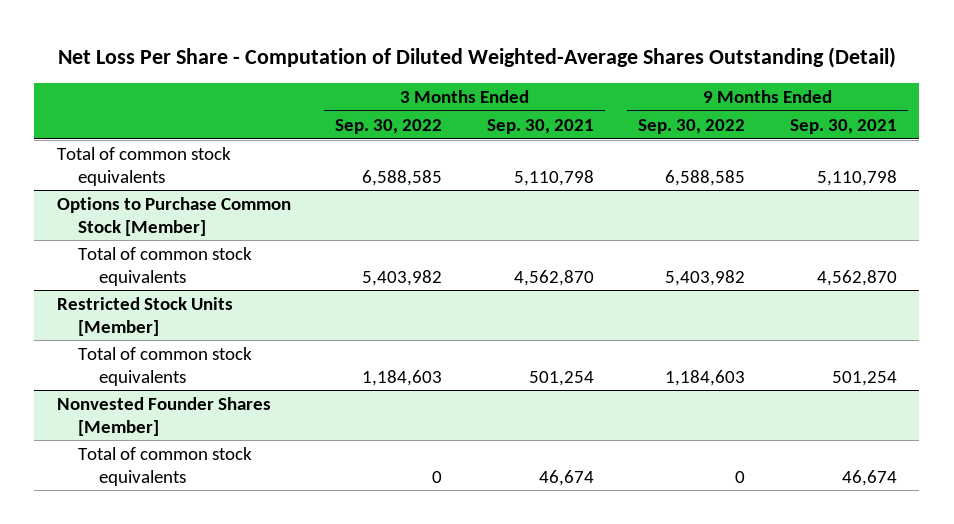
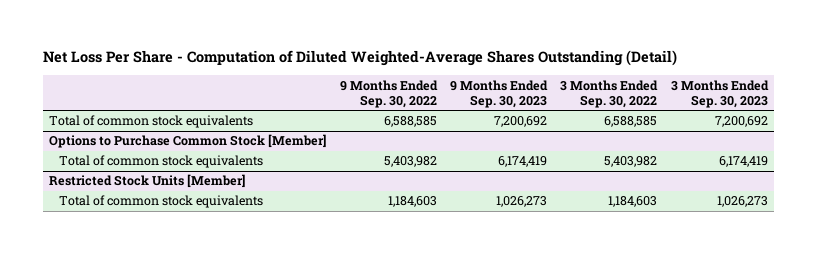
- | 3 Months Ended Sep. 30, 2022 | 3 Months Ended Sep. 30, 2021 | 9 Months Ended Sep. 30, 2022 | 9 Months Ended Sep. 30, 2021
+ | 9 Months Ended Sep. 30, 2022 | 9 Months Ended Sep. 30, 2023 | 3 Months Ended Sep. 30, 2022 | 3 Months Ended Sep. 30, 2023
- Nonvested Founder Shares [Member]
- Total of common stock equivalents | 0 | 46,674 | 0 | 46,674

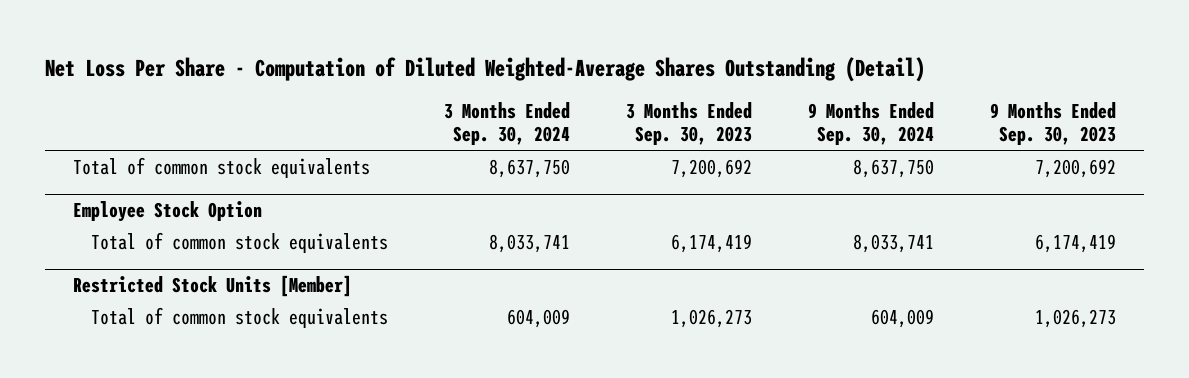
- | 9 Months Ended Sep. 30, 2022 | 9 Months Ended Sep. 30, 2023 | 3 Months Ended Sep. 30, 2022 | 3 Months Ended Sep. 30, 2023
+ | 3 Months Ended Sep. 30, 2024 | 3 Months Ended Sep. 30, 2023 | 9 Months Ended Sep. 30, 2024 | 9 Months Ended Sep. 30, 2023
- Options to Purchase Common Stock [Member]
+ Employee Stock Option

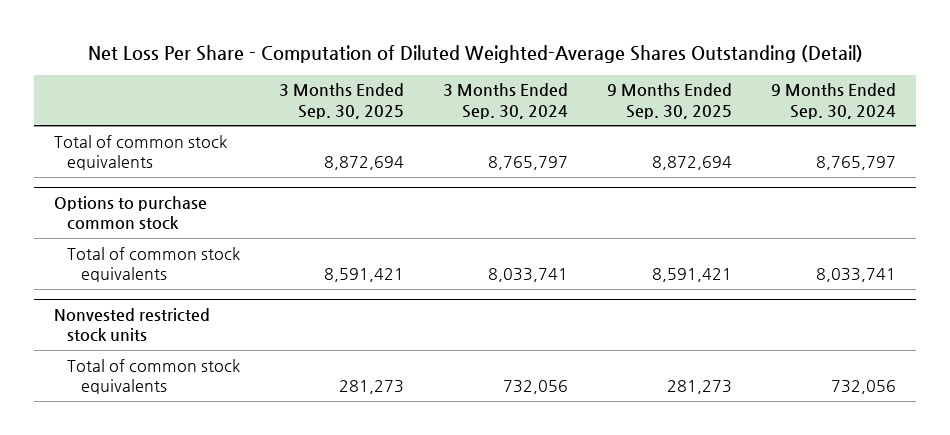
- | 3 Months Ended Sep. 30, 2024 | 3 Months Ended Sep. 30, 2023 | 9 Months Ended Sep. 30, 2024 | 9 Months Ended Sep. 30, 2023
+ | 3 Months Ended Sep. 30, 2025 | 3 Months Ended Sep. 30, 2024 | 9 Months Ended Sep. 30, 2025 | 9 Months Ended Sep. 30, 2024
- Total of common stock equivalents | 8,637,750 | 7,200,692 | 8,637,750 | 7,200,692
- Employee Stock Option
+ Total of common stock equivalents | 8,872,694 | 8,765,797 | 8,872,694 | 8,765,797
+ Options to purchase common stock
- Restricted Stock Units [Member]
- Total of common stock equivalents | 604,009 | 1,026,273 | 604,009 | 1,026,273
+ Nonvested restricted stock units
+ Total of common stock equivalents | 281,273 | 732,056 | 281,273 | 732,056

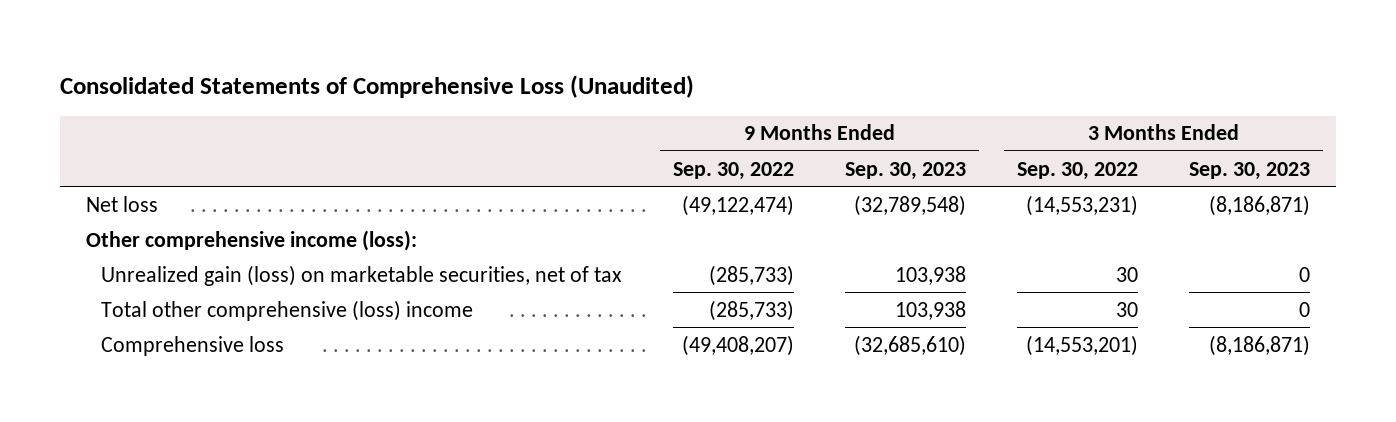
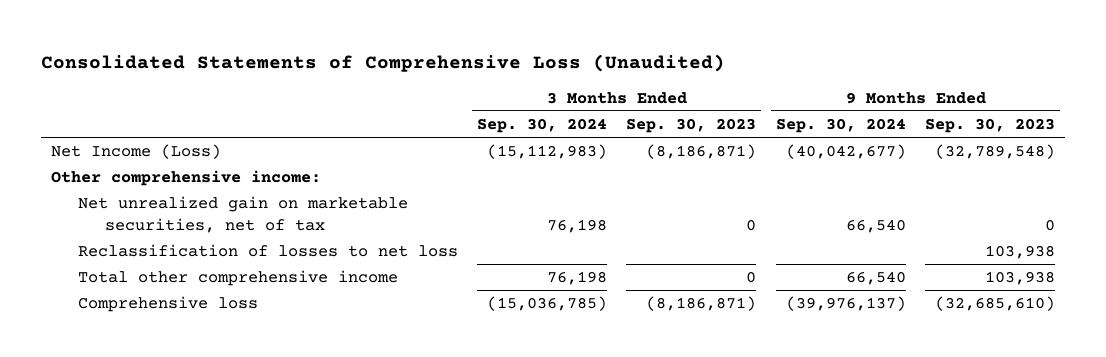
- | 9 Months Ended Sep. 30, 2022 | 9 Months Ended Sep. 30, 2023 | 3 Months Ended Sep. 30, 2022 | 3 Months Ended Sep. 30, 2023
+ | 3 Months Ended Sep. 30, 2024 | 3 Months Ended Sep. 30, 2023 | 9 Months Ended Sep. 30, 2024 | 9 Months Ended Sep. 30, 2023
- Net loss | (49,122,474) | (32,789,548) | (14,553,231) | (8,186,871)
- Other comprehensive income (loss):
- Unrealized gain (loss) on marketable securities, net of tax | (285,733) | 103,938 | 30 | 0
- Total other comprehensive (loss) income | (285,733) | 103,938 | 30 | 0
+ Net Income (Loss) | (15,112,983) | (8,186,871) | (40,042,677) | (32,789,548)
+ Other comprehensive income:
+ Net unrealized gain on marketable securities, net of tax | 76,198 | 0 | 66,540 | 0
+ Reclassification of losses to net loss | | | | 103,938
+ Total other comprehensive income | 76,198 | 0 | 66,540 | 103,938

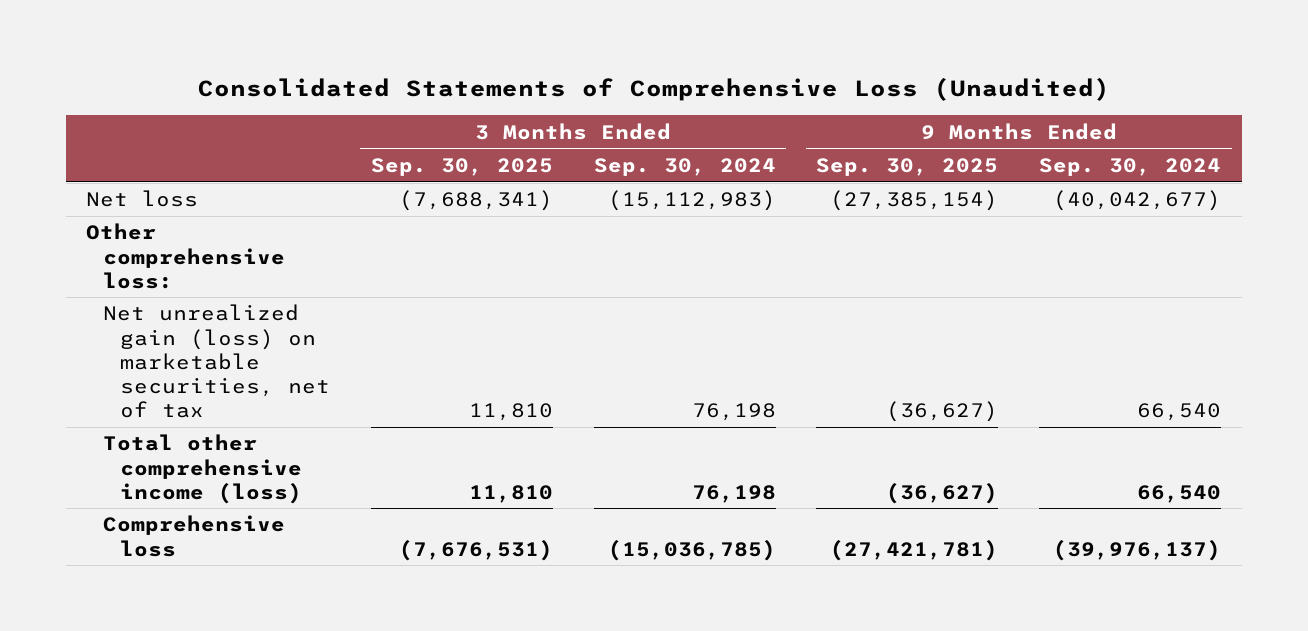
- | 3 Months Ended Sep. 30, 2024 | 3 Months Ended Sep. 30, 2023 | 9 Months Ended Sep. 30, 2024 | 9 Months Ended Sep. 30, 2023
+ | 3 Months Ended Sep. 30, 2025 | 3 Months Ended Sep. 30, 2024 | 9 Months Ended Sep. 30, 2025 | 9 Months Ended Sep. 30, 2024
- Net Income (Loss) | (15,112,983) | (8,186,871) | (40,042,677) | (32,789,548)
- Other comprehensive income:
- Net unrealized gain on marketable securities, net of tax | 76,198 | 0 | 66,540 | 0
- Reclassification of losses to net loss | | | | 103,938
- Total other comprehensive income | 76,198 | 0 | 66,540 | 103,938
+ Net loss | (7,688,341) | (15,112,983) | (27,385,154) | (40,042,677)
+ Other comprehensive loss:
+ Net unrealized gain (loss) on marketable securities, net of tax | 11,810 | 76,198 | (36,627) | 66,540
+ Total other comprehensive income (loss) | 11,810 | 76,198 | (36,627) | 66,540

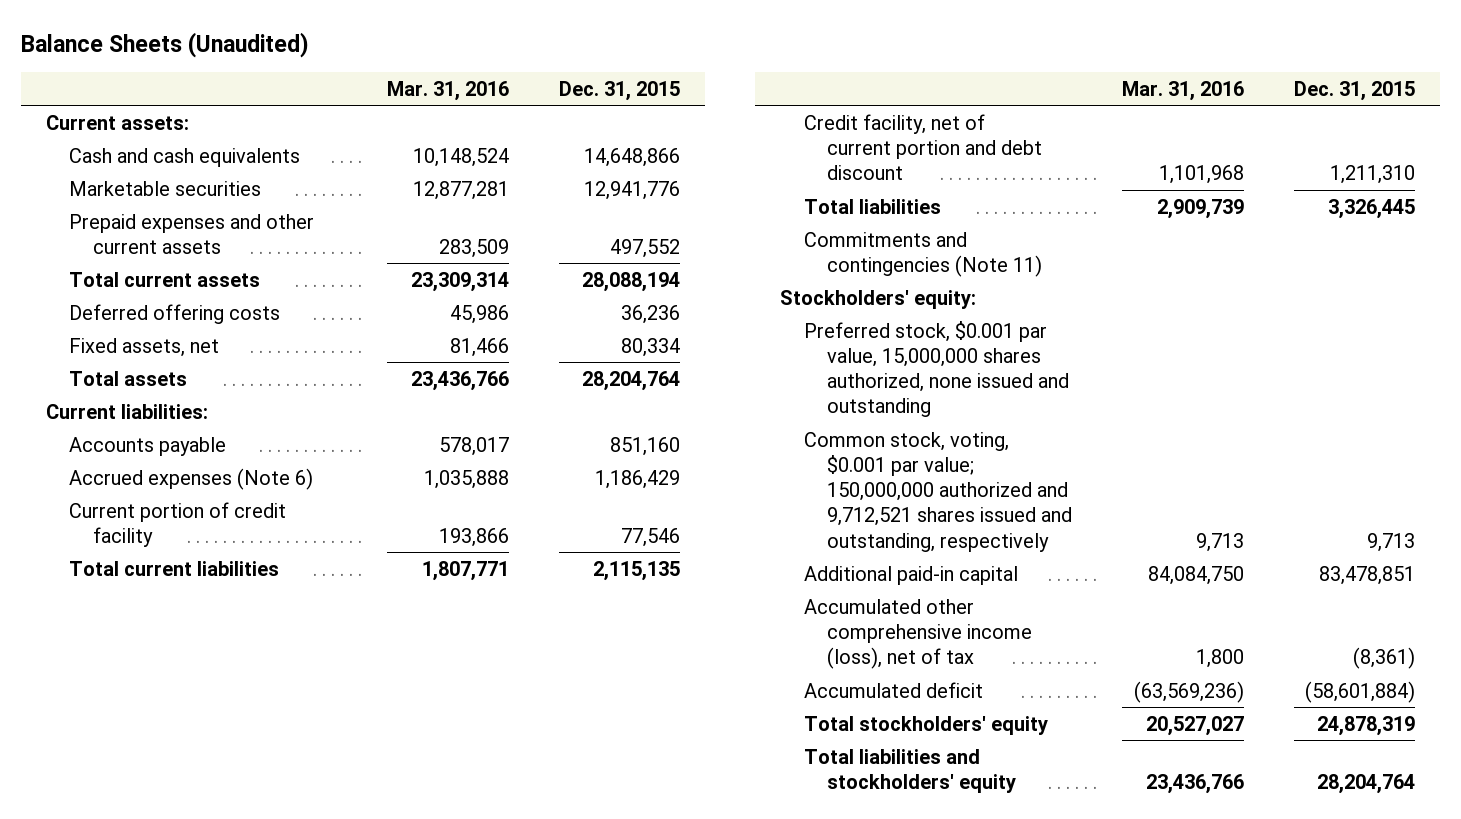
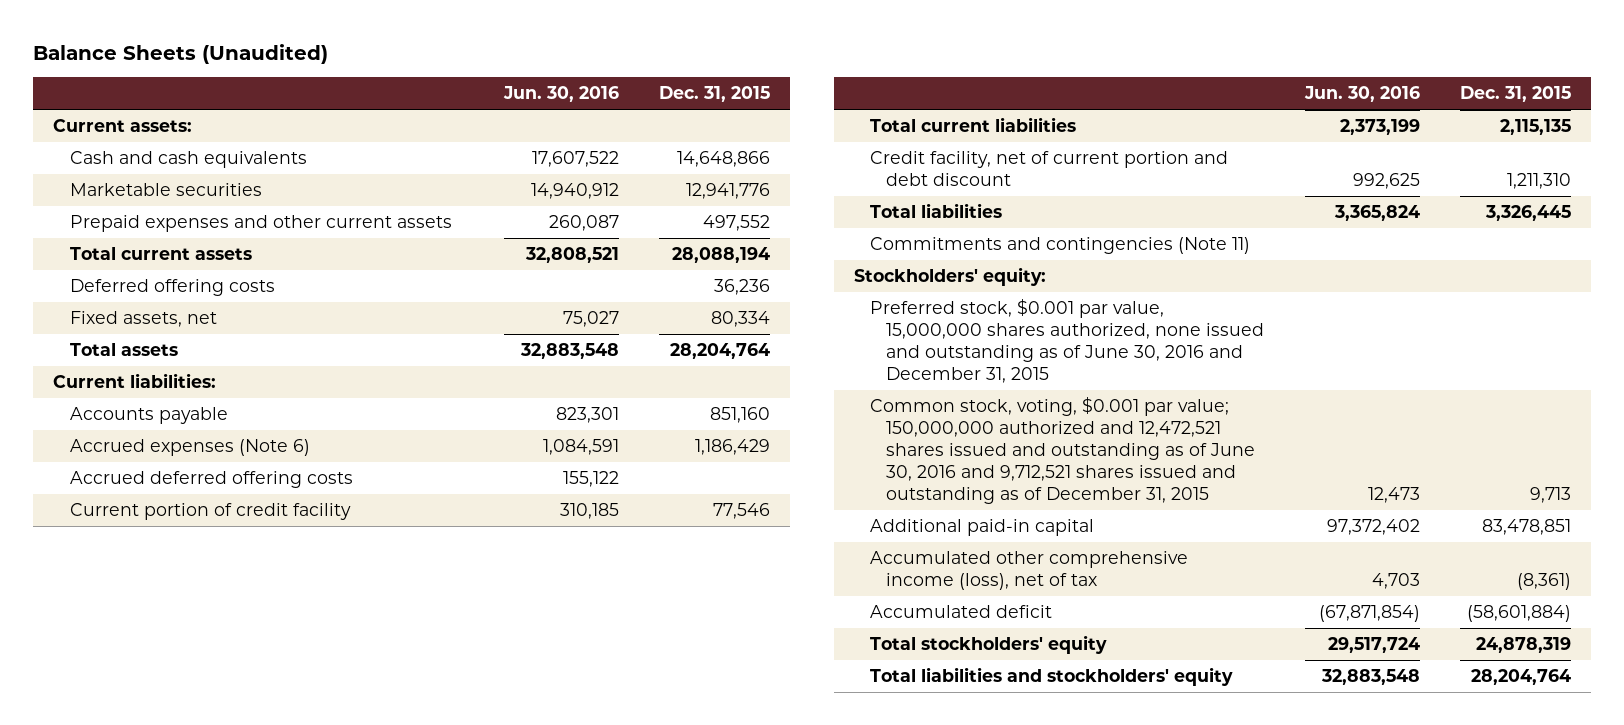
- | Mar. 31, 2016 | Dec. 31, 2015
+ | Jun. 30, 2016 | Dec. 31, 2015
+ Accrued deferred offering costs | 155,122 |
- Preferred stock, $0.001 par value, 15,000,000 shares authorized, none issued and outstanding
- Common stock, voting, $0.001 par value; 150,000,000 authorized and 9,712,521 shares issued and outstanding, respectively | 9,713 | 9,713
+ Preferred stock, $0.001 par value, 15,000,000 shares authorized, none issued and outstanding as of June 30, 2016 and December 31, 2015
+ Common stock, voting, $0.001 par value; 150,000,000 authorized and 12,472,521 shares issued and outstanding as of June 30, 2016 and 9,712,521 shares issued and outstanding as of December 31, 2015 | 12,473 | 9,713

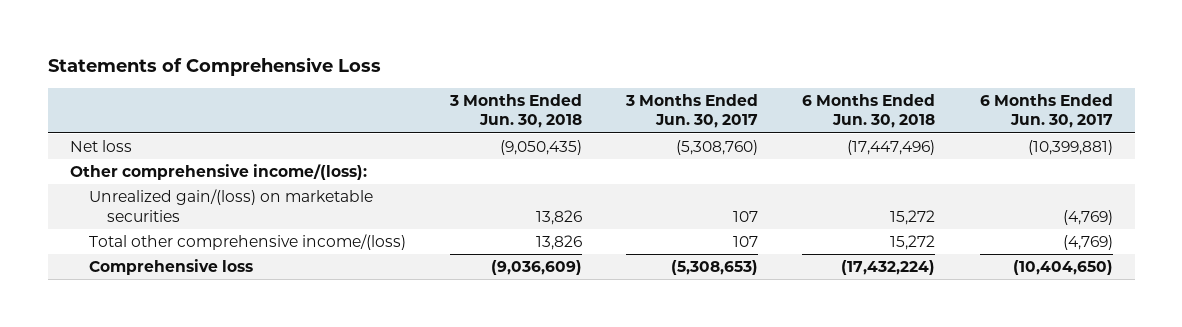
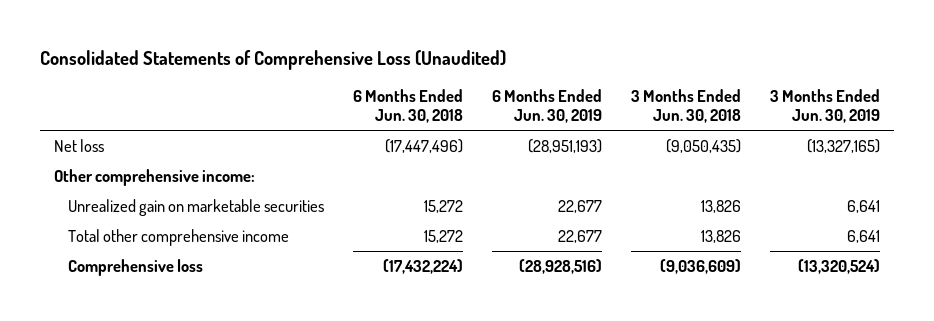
- Statements of Comprehensive Loss
+ Consolidated Statements of Comprehensive Loss (Unaudited)
- | 3 Months Ended Jun. 30, 2018 | 3 Months Ended Jun. 30, 2017 | 6 Months Ended Jun. 30, 2018 | 6 Months Ended Jun. 30, 2017
+ | 6 Months Ended Jun. 30, 2018 | 6 Months Ended Jun. 30, 2019 | 3 Months Ended Jun. 30, 2018 | 3 Months Ended Jun. 30, 2019
- Other comprehensive income/(loss):
- Unrealized gain/(loss) on marketable securities | 13,826 | 107 | 15,272 | (4,769)
- Total other comprehensive income/(loss) | 13,826 | 107 | 15,272 | (4,769)
+ Other comprehensive income:
+ Unrealized gain on marketable securities | 15,272 | 22,677 | 13,826 | 6,641
+ Total other comprehensive income | 15,272 | 22,677 | 13,826 | 6,641

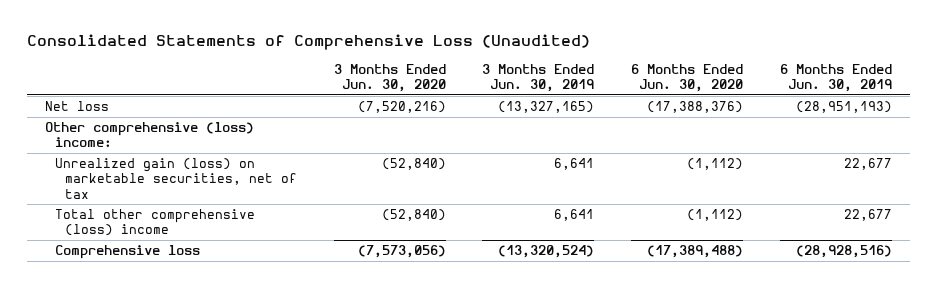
- | 6 Months Ended Jun. 30, 2018 | 6 Months Ended Jun. 30, 2019 | 3 Months Ended Jun. 30, 2018 | 3 Months Ended Jun. 30, 2019
+ | 3 Months Ended Jun. 30, 2020 | 3 Months Ended Jun. 30, 2019 | 6 Months Ended Jun. 30, 2020 | 6 Months Ended Jun. 30, 2019
- Other comprehensive income:
- Unrealized gain on marketable securities | 15,272 | 22,677 | 13,826 | 6,641
- Total other comprehensive income | 15,272 | 22,677 | 13,826 | 6,641
+ Other comprehensive (loss) income:
+ Unrealized gain (loss) on marketable securities, net of tax | (52,840) | 6,641 | (1,112) | 22,677
+ Total other comprehensive (loss) income | (52,840) | 6,641 | (1,112) | 22,677

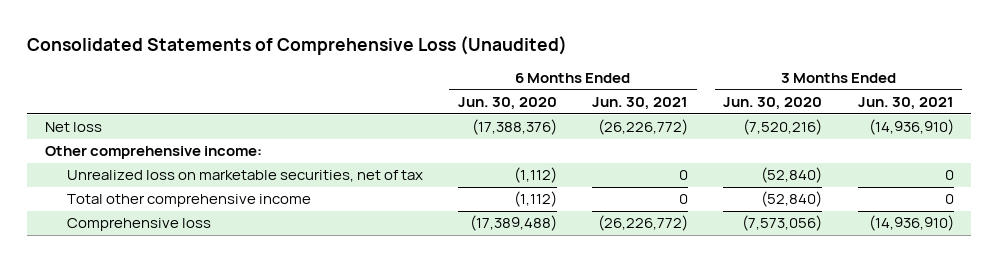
- | 3 Months Ended Jun. 30, 2020 | 3 Months Ended Jun. 30, 2019 | 6 Months Ended Jun. 30, 2020 | 6 Months Ended Jun. 30, 2019
+ | 6 Months Ended Jun. 30, 2020 | 6 Months Ended Jun. 30, 2021 | 3 Months Ended Jun. 30, 2020 | 3 Months Ended Jun. 30, 2021
- Other comprehensive (loss) income:
- Unrealized gain (loss) on marketable securities, net of tax | (52,840) | 6,641 | (1,112) | 22,677
- Total other comprehensive (loss) income | (52,840) | 6,641 | (1,112) | 22,677
+ Other comprehensive income:
+ Unrealized loss on marketable securities, net of tax | (1,112) | 0 | (52,840) | 0
+ Total other comprehensive income | (1,112) | 0 | (52,840) | 0

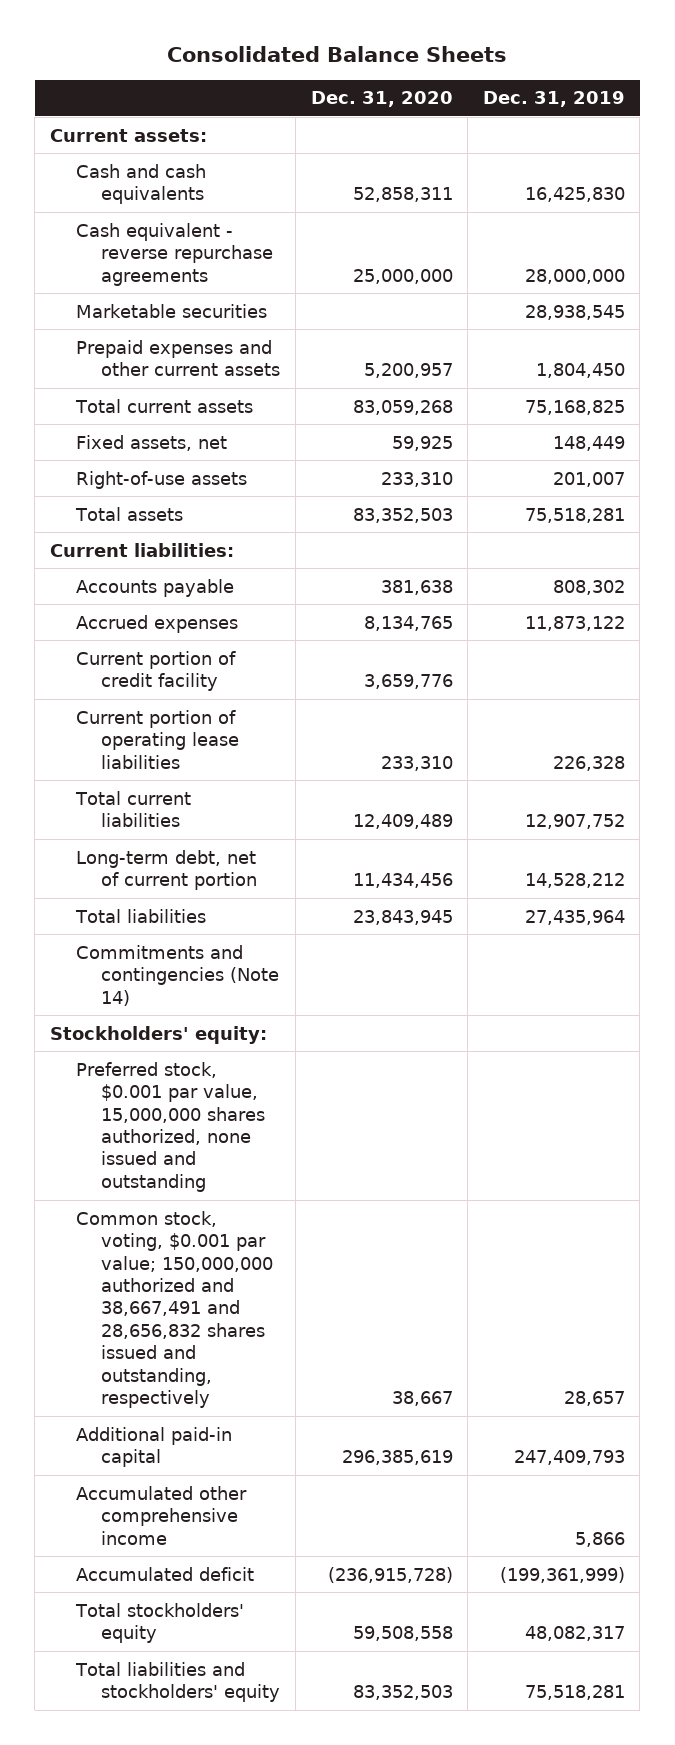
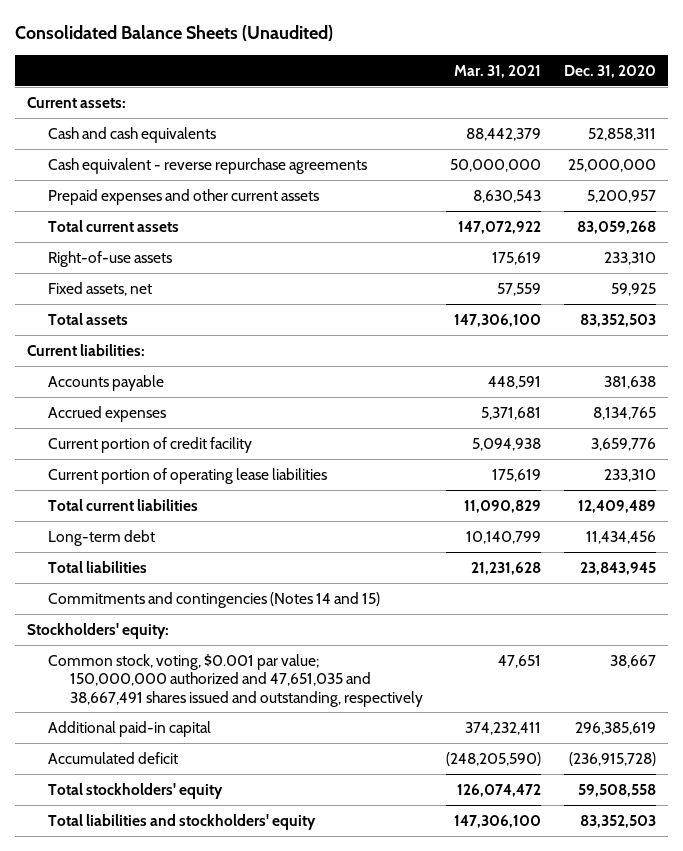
- Consolidated Balance Sheets
+ Consolidated Balance Sheets (Unaudited)
- | Dec. 31, 2020 | Dec. 31, 2019
+ | Mar. 31, 2021 | Dec. 31, 2020
- Marketable securities | | 28,938,545
moved down: Fixed assets, net | 57,559 | 59,925
- Long-term debt, net of current portion | 11,434,456 | 14,528,212
+ Long-term debt | 10,140,799 | 11,434,456
- Commitments and contingencies (Note 14)
+ Commitments and contingencies (Notes 14 and 15)
- Preferred stock, $0.001 par value, 15,000,000 shares authorized, none issued and outstanding
- Common stock, voting, $0.001 par value; 150,000,000 authorized and 38,667,491 and 28,656,832 shares issued and outstanding, respectively | 38,667 | 28,657
+ Common stock, voting, $0.001 par value; 150,000,000 authorized and 47,651,035 and 38,667,491 shares issued and outstanding, respectively | 47,651 | 38,667
- Accumulated other comprehensive income | | 5,866

